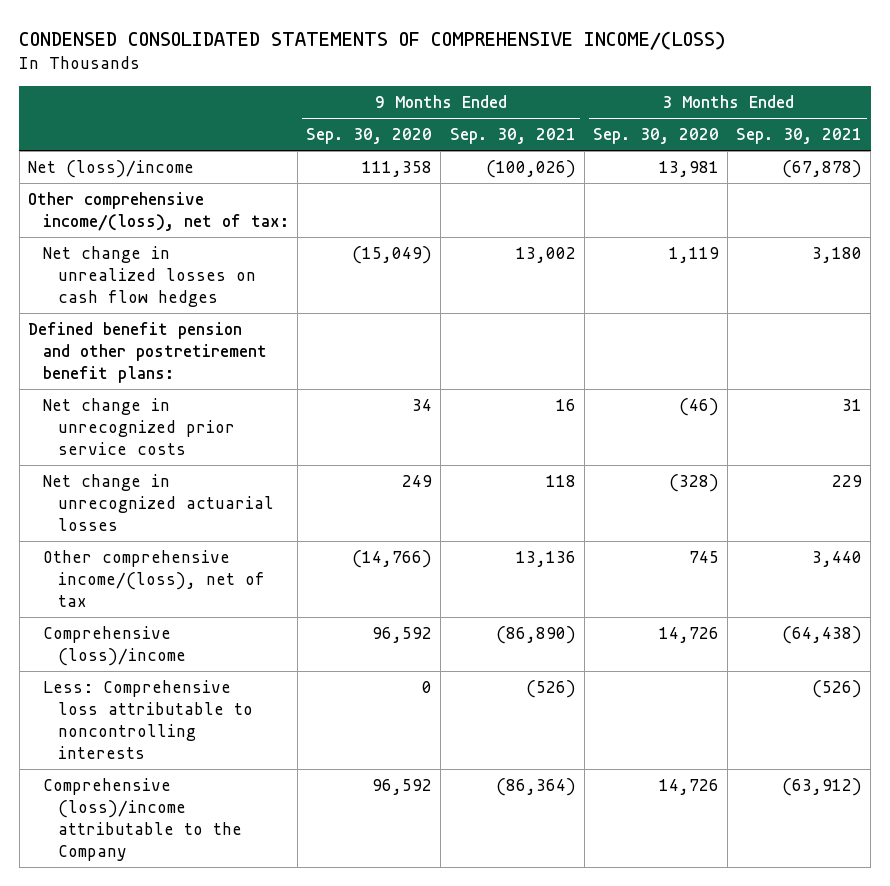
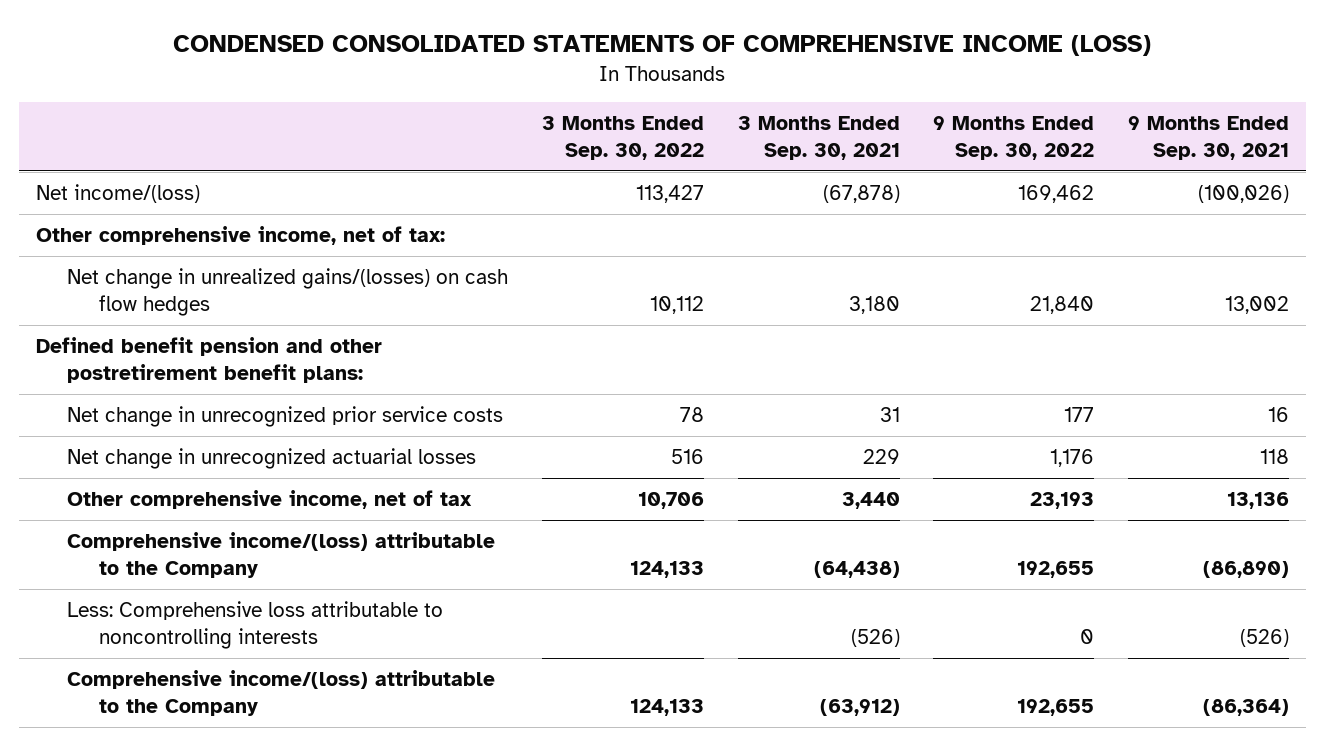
- CONDENSED CONSOLIDATED STATEMENTS OF COMPREHENSIVE INCOME/(LOSS)
+ CONDENSED CONSOLIDATED STATEMENTS OF COMPREHENSIVE INCOME (LOSS)
- | 9 Months Ended Sep. 30, 2020 | 9 Months Ended Sep. 30, 2021 | 3 Months Ended Sep. 30, 2020 | 3 Months Ended Sep. 30, 2021
+ | 3 Months Ended Sep. 30, 2022 | 3 Months Ended Sep. 30, 2021 | 9 Months Ended Sep. 30, 2022 | 9 Months Ended Sep. 30, 2021
- Net (loss)/income | 111,358 | (100,026) | 13,981 | (67,878)
- Other comprehensive income/(loss), net of tax:
- Net change in unrealized losses on cash flow hedges | (15,049) | 13,002 | 1,119 | 3,180
+ Net income/(loss) | 113,427 | (67,878) | 169,462 | (100,026)
+ Other comprehensive income, net of tax:
+ Net change in unrealized gains/(losses) on cash flow hedges | 10,112 | 3,180 | 21,840 | 13,002
- Other comprehensive income/(loss), net of tax | (14,766) | 13,136 | 745 | 3,440
- Comprehensive (loss)/income | 96,592 | (86,890) | 14,726 | (64,438)
+ Other comprehensive income, net of tax | 10,706 | 3,440 | 23,193 | 13,136
+ Comprehensive income/(loss) attributable to the Company | 124,133 | (64,438) | 192,655 | (86,890)
- Comprehensive (loss)/income attributable to the Company | 96,592 | (86,364) | 14,726 | (63,912)
+ Comprehensive income/(loss) attributable to the Company | 124,133 | (63,912) | 192,655 | (86,364)

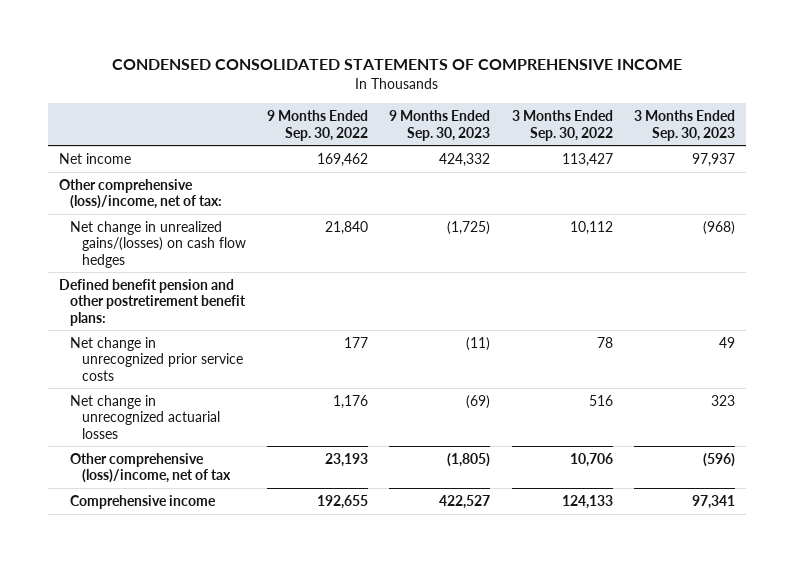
- CONDENSED CONSOLIDATED STATEMENTS OF COMPREHENSIVE INCOME (LOSS)
+ CONDENSED CONSOLIDATED STATEMENTS OF COMPREHENSIVE INCOME
- | 3 Months Ended Sep. 30, 2022 | 3 Months Ended Sep. 30, 2021 | 9 Months Ended Sep. 30, 2022 | 9 Months Ended Sep. 30, 2021
+ | 9 Months Ended Sep. 30, 2022 | 9 Months Ended Sep. 30, 2023 | 3 Months Ended Sep. 30, 2022 | 3 Months Ended Sep. 30, 2023
- Net income/(loss) | 113,427 | (67,878) | 169,462 | (100,026)
- Other comprehensive income, net of tax:
+ Net income | 169,462 | 424,332 | 113,427 | 97,937
+ Other comprehensive (loss)/income, net of tax:
- Other comprehensive income, net of tax | 10,706 | 3,440 | 23,193 | 13,136
- Comprehensive income/(loss) attributable to the Company | 124,133 | (64,438) | 192,655 | (86,890)
- Less: Comprehensive loss attributable to noncontrolling interests | | (526) | 0 | (526)
- Comprehensive income/(loss) attributable to the Company | 124,133 | (63,912) | 192,655 | (86,364)
+ Other comprehensive (loss)/income, net of tax | 23,193 | (1,805) | 10,706 | (596)
+ Comprehensive income | 192,655 | 422,527 | 124,133 | 97,341

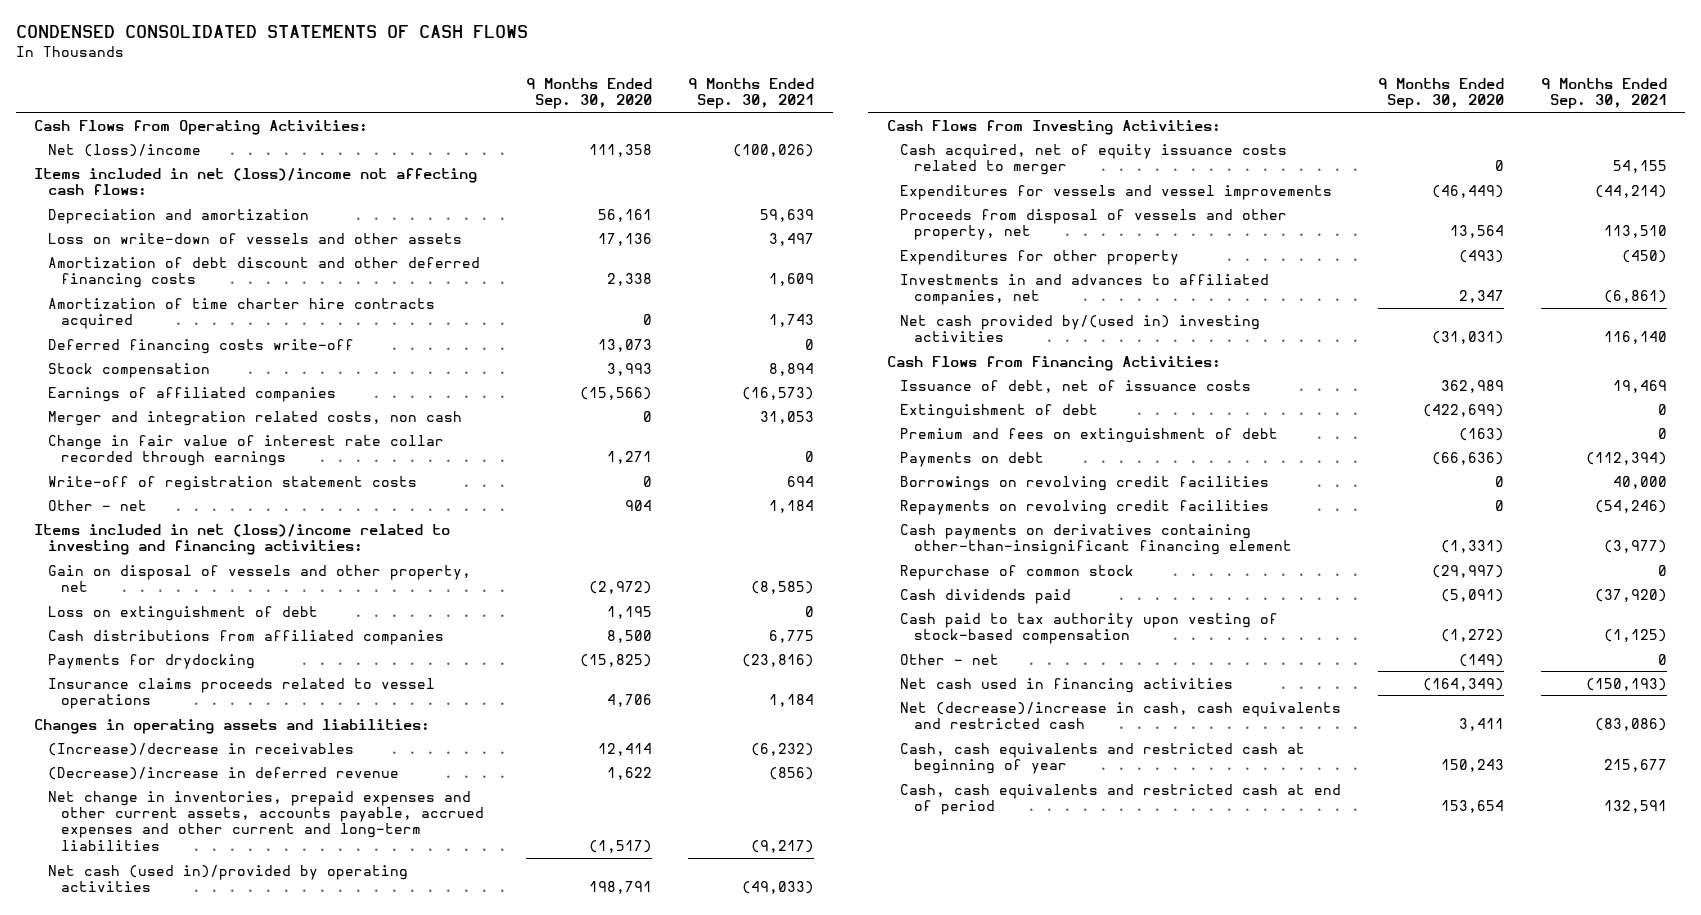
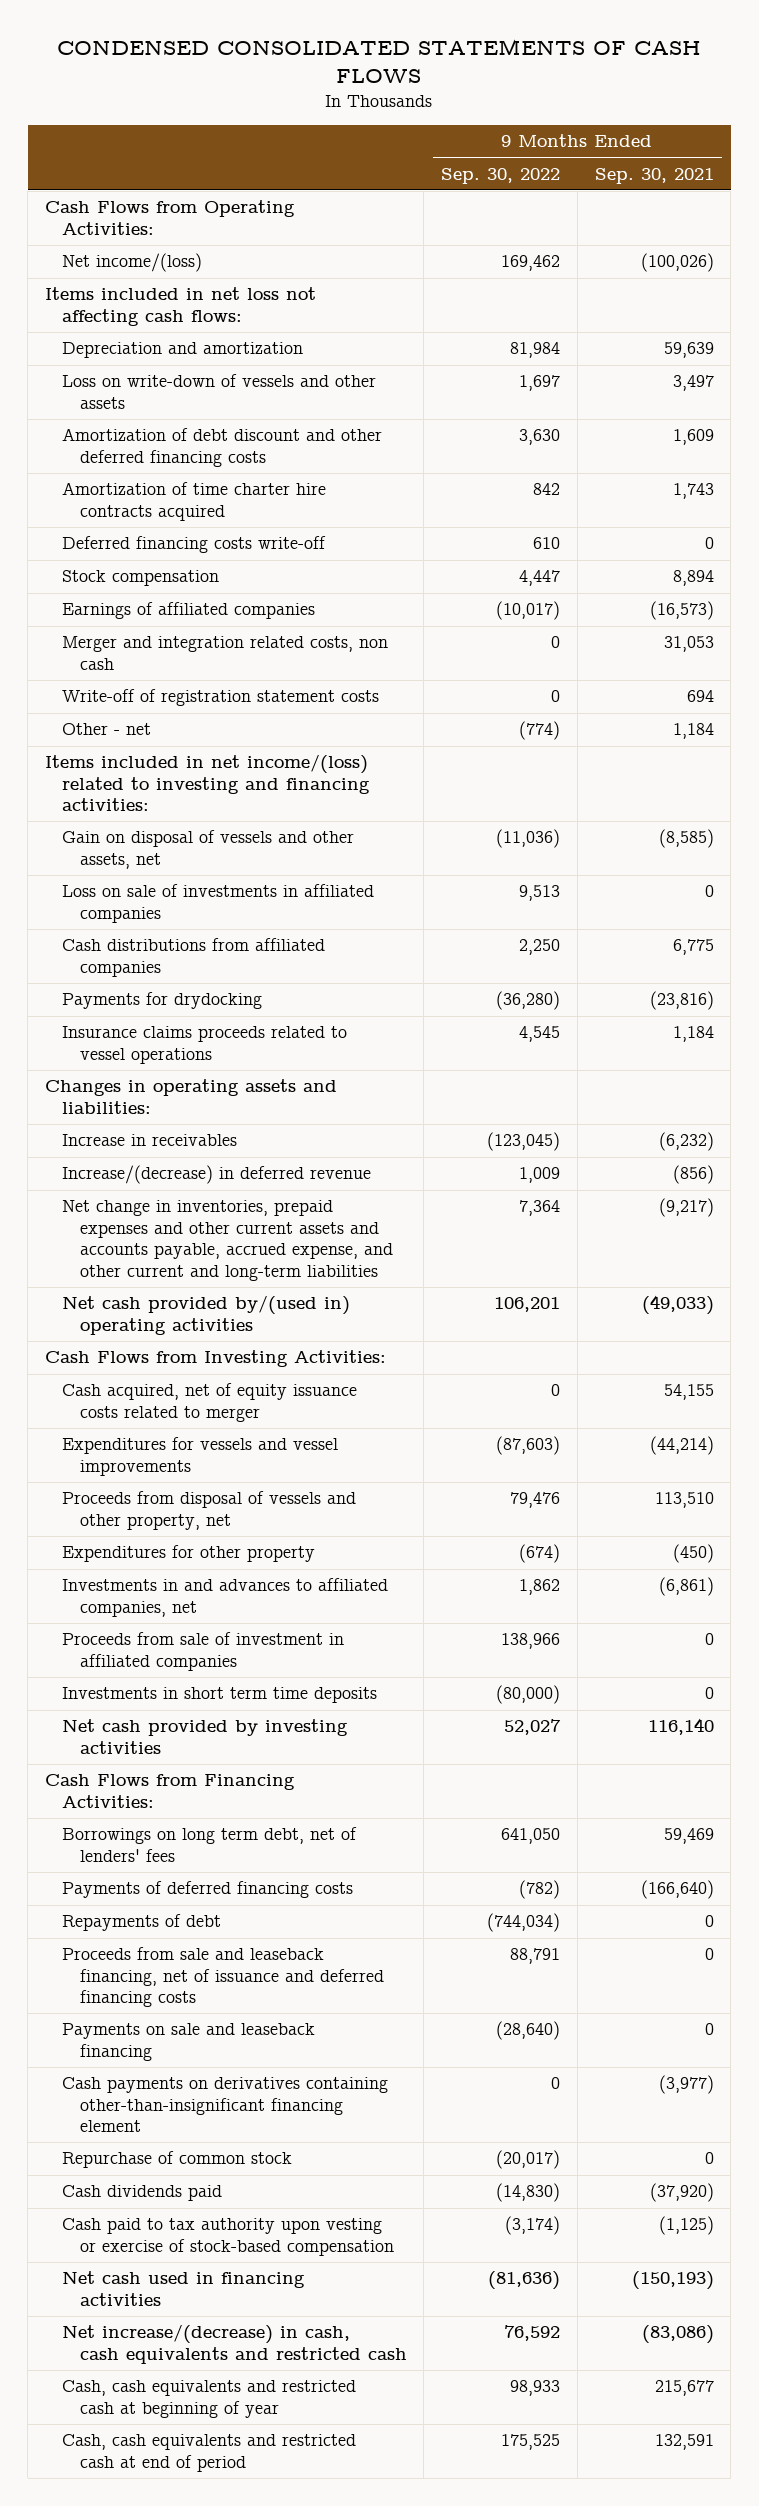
- | 9 Months Ended Sep. 30, 2020 | 9 Months Ended Sep. 30, 2021
+ | 9 Months Ended Sep. 30, 2022 | 9 Months Ended Sep. 30, 2021
- Net (loss)/income | 111,358 | (100,026)
- Items included in net (loss)/income not affecting cash flows:
+ Net income/(loss) | 169,462 | (100,026)
+ Items included in net loss not affecting cash flows:
- Change in fair value of interest rate collar recorded through earnings | 1,271 | 0
- Items included in net (loss)/income related to investing and financing activities:
- Gain on disposal of vessels and other property, net | (2,972) | (8,585)
- Loss on extinguishment of debt | 1,195 | 0
+ Items included in net income/(loss) related to investing and financing activities:
+ Gain on disposal of vessels and other assets, net | (11,036) | (8,585)
+ Loss on sale of investments in affiliated companies | 9,513 | 0
- (Increase)/decrease in receivables | 12,414 | (6,232)
- (Decrease)/increase in deferred revenue | 1,622 | (856)
- Net change in inventories, prepaid expenses and other current assets, accounts payable, accrued expenses and other current and long-term liabilities | (1,517) | (9,217)
- Net cash (used in)/provided by operating activities | 198,791 | (49,033)
+ Increase in receivables | (123,045) | (6,232)
+ Increase/(decrease) in deferred revenue | 1,009 | (856)
+ Net change in inventories, prepaid expenses and other current assets and accounts payable, accrued expense, and other current and long-term liabilities | 7,364 | (9,217)
+ Net cash provided by/(used in) operating activities | 106,201 | (49,033)
- Net cash provided by/(used in) investing activities | (31,031) | 116,140
+ Proceeds from sale of investment in affiliated companies | 138,966 | 0
+ Investments in short term time deposits | (80,000) | 0
+ Net cash provided by investing activities | 52,027 | 116,140
- Issuance of debt, net of issuance costs | 362,989 | 19,469
- Extinguishment of debt | (422,699) | 0
- Premium and fees on extinguishment of debt | (163) | 0
- Payments on debt | (66,636) | (112,394)
- Borrowings on revolving credit facilities | 0 | 40,000
- Repayments on revolving credit facilities | 0 | (54,246)
+ Borrowings on long term debt, net of lenders' fees | 641,050 | 59,469
+ Payments of deferred financing costs | (782) | (166,640)
+ Repayments of debt | (744,034) | 0
+ Proceeds from sale and leaseback financing, net of issuance and deferred financing costs | 88,791 | 0
+ Payments on sale and leaseback financing | (28,640) | 0
- Cash paid to tax authority upon vesting of stock-based compensation | (1,272) | (1,125)
- Other - net | (149) | 0
+ Cash paid to tax authority upon vesting or exercise of stock-based compensation | (3,174) | (1,125)
- Net (decrease)/increase in cash, cash equivalents and restricted cash | 3,411 | (83,086)
+ Net increase/(decrease) in cash, cash equivalents and restricted cash | 76,592 | (83,086)

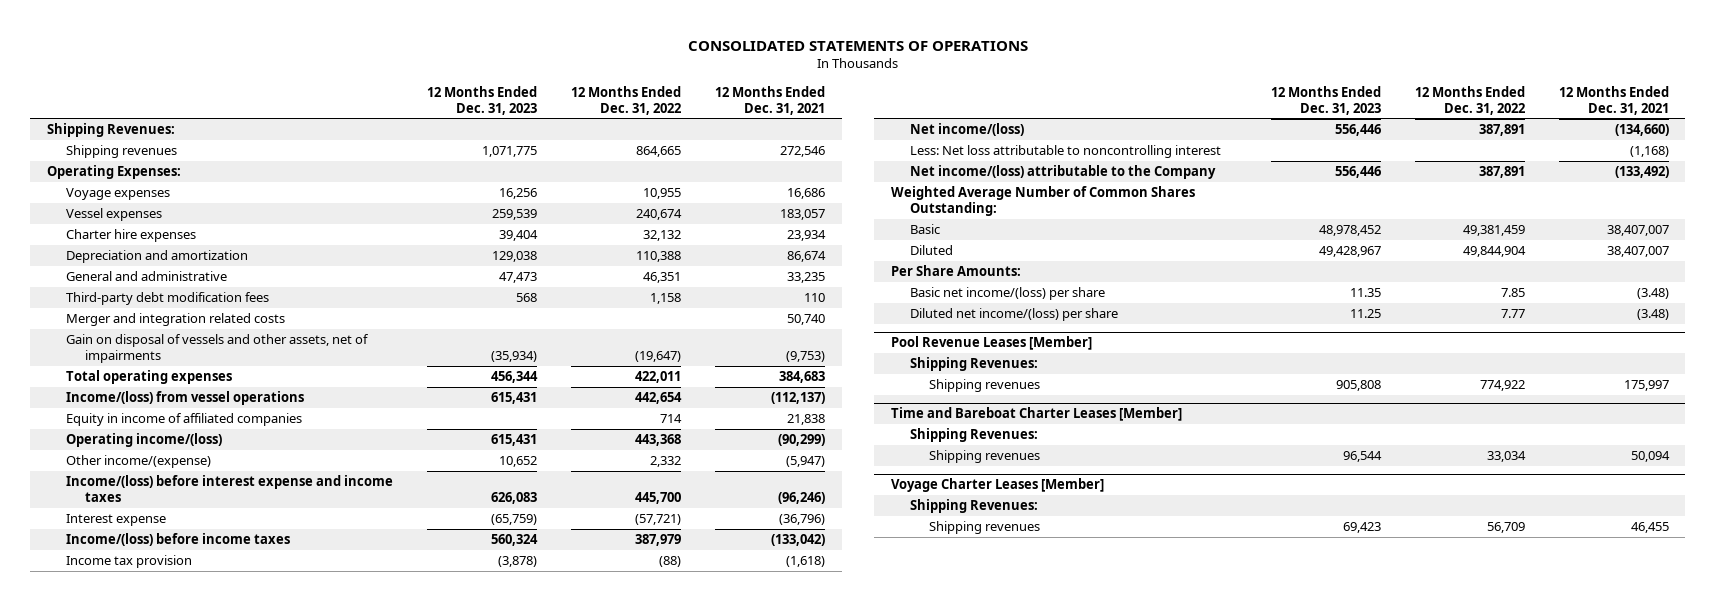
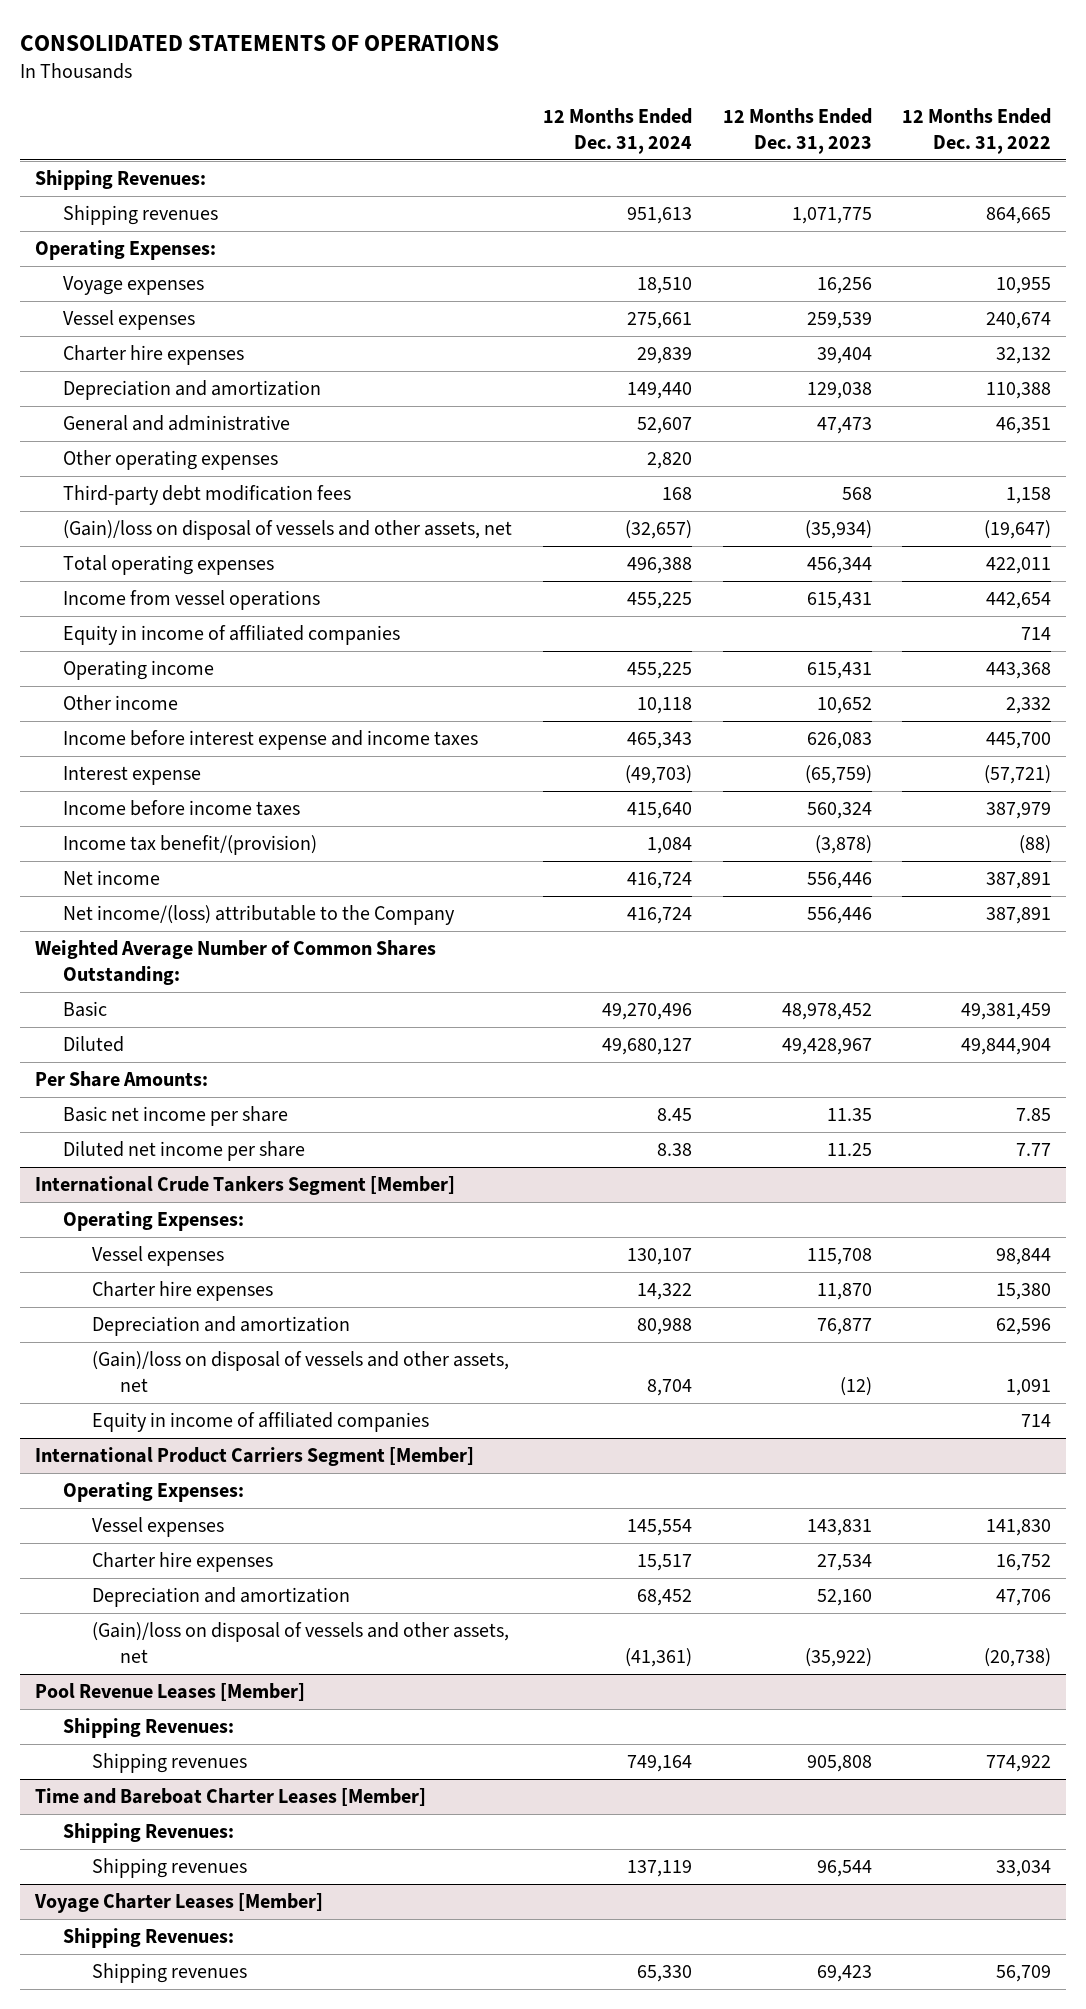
- | 12 Months Ended Dec. 31, 2023 | 12 Months Ended Dec. 31, 2022 | 12 Months Ended Dec. 31, 2021
+ | 12 Months Ended Dec. 31, 2024 | 12 Months Ended Dec. 31, 2023 | 12 Months Ended Dec. 31, 2022
+ Other operating expenses | 2,820 | |
- Merger and integration related costs | | | 50,740
- Gain on disposal of vessels and other assets, net of impairments | (35,934) | (19,647) | (9,753)
+ (Gain)/loss on disposal of vessels and other assets, net | (32,657) | (35,934) | (19,647)
- Income/(loss) from vessel operations | 615,431 | 442,654 | (112,137)
+ Income from vessel operations | 455,225 | 615,431 | 442,654
- Operating income/(loss) | 615,431 | 443,368 | (90,299)
- Other income/(expense) | 10,652 | 2,332 | (5,947)
- Income/(loss) before interest expense and income taxes | 626,083 | 445,700 | (96,246)
+ Operating income | 455,225 | 615,431 | 443,368
+ Other income | 10,118 | 10,652 | 2,332
+ Income before interest expense and income taxes | 465,343 | 626,083 | 445,700
- Income/(loss) before income taxes | 560,324 | 387,979 | (133,042)
- Income tax provision | (3,878) | (88) | (1,618)
- Net income/(loss) | 556,446 | 387,891 | (134,660)
- Less: Net loss attributable to noncontrolling interest | | | (1,168)
+ Income before income taxes | 415,640 | 560,324 | 387,979
+ Income tax benefit/(provision) | 1,084 | (3,878) | (88)
+ Net income | 416,724 | 556,446 | 387,891
- Basic net income/(loss) per share | 11.35 | 7.85 | (3.48)
- Diluted net income/(loss) per share | 11.25 | 7.77 | (3.48)
+ Basic net income per share | 8.45 | 11.35 | 7.85
+ Diluted net income per share | 8.38 | 11.25 | 7.77
+ International Crude Tankers Segment [Member]
+ Operating Expenses:
+ Vessel expenses | 130,107 | 115,708 | 98,844
+ Charter hire expenses | 14,322 | 11,870 | 15,380
+ Depreciation and amortization | 80,988 | 76,877 | 62,596
+ (Gain)/loss on disposal of vessels and other assets, net | 8,704 | (12) | 1,091
+ Equity in income of affiliated companies | | | 714
+ International Product Carriers Segment [Member]
+ Operating Expenses:
+ Vessel expenses | 145,554 | 143,831 | 141,830
+ Charter hire expenses | 15,517 | 27,534 | 16,752
+ Depreciation and amortization | 68,452 | 52,160 | 47,706
+ (Gain)/loss on disposal of vessels and other assets, net | (41,361) | (35,922) | (20,738)

